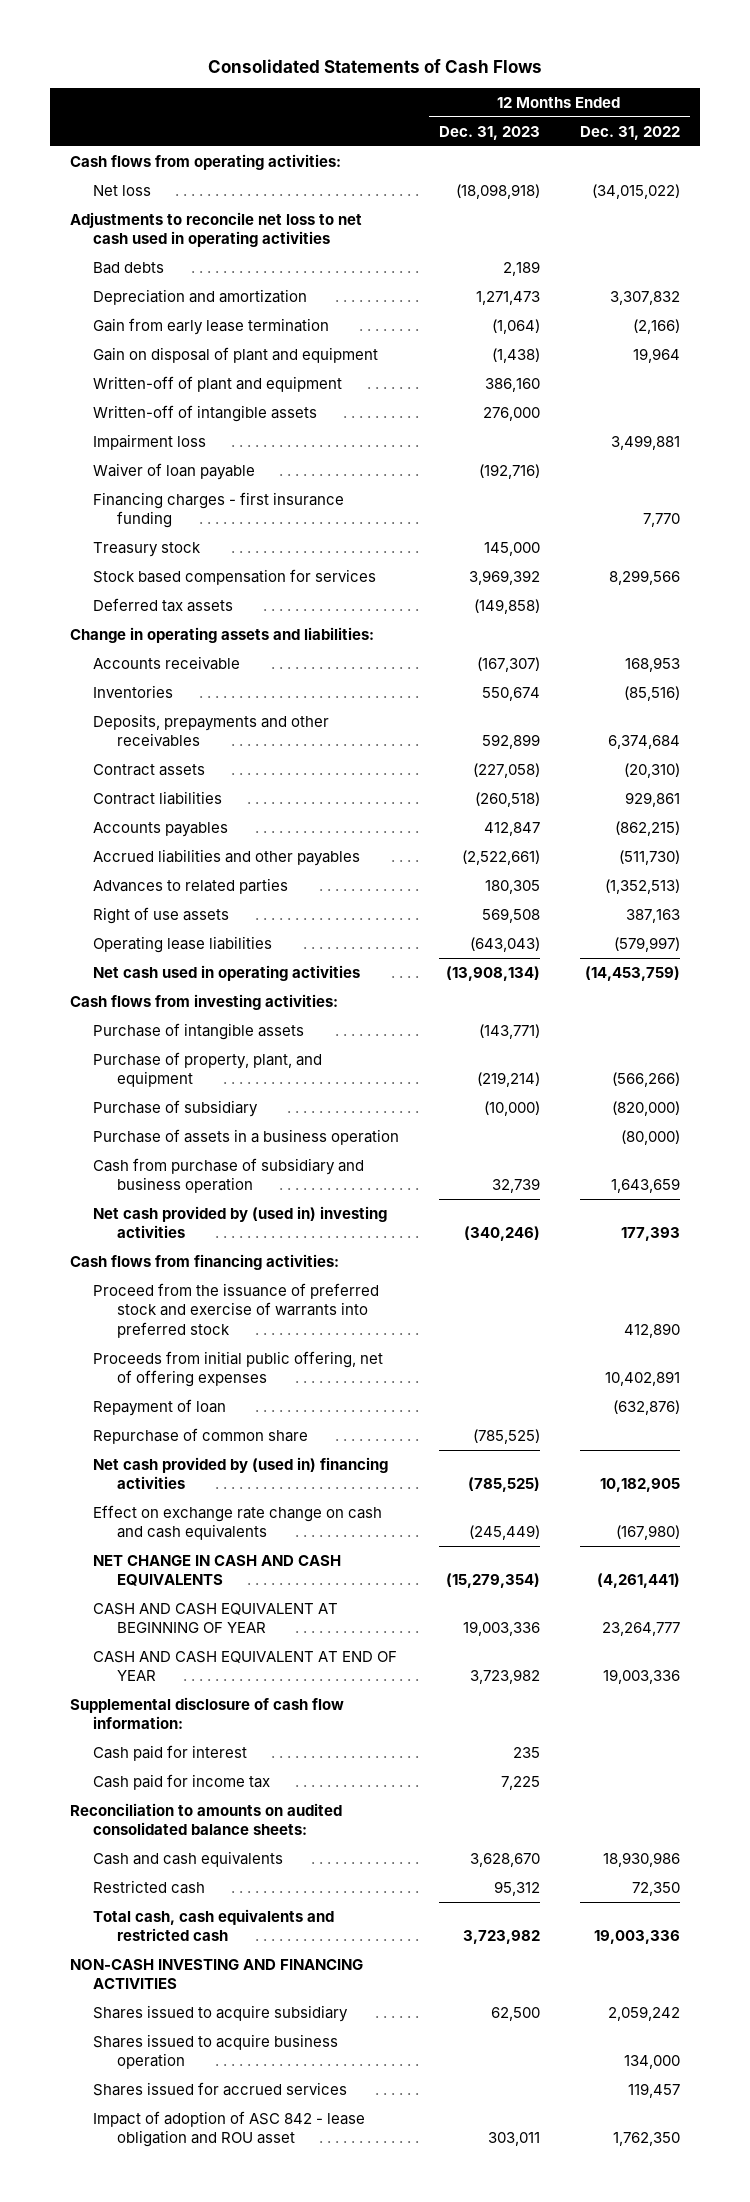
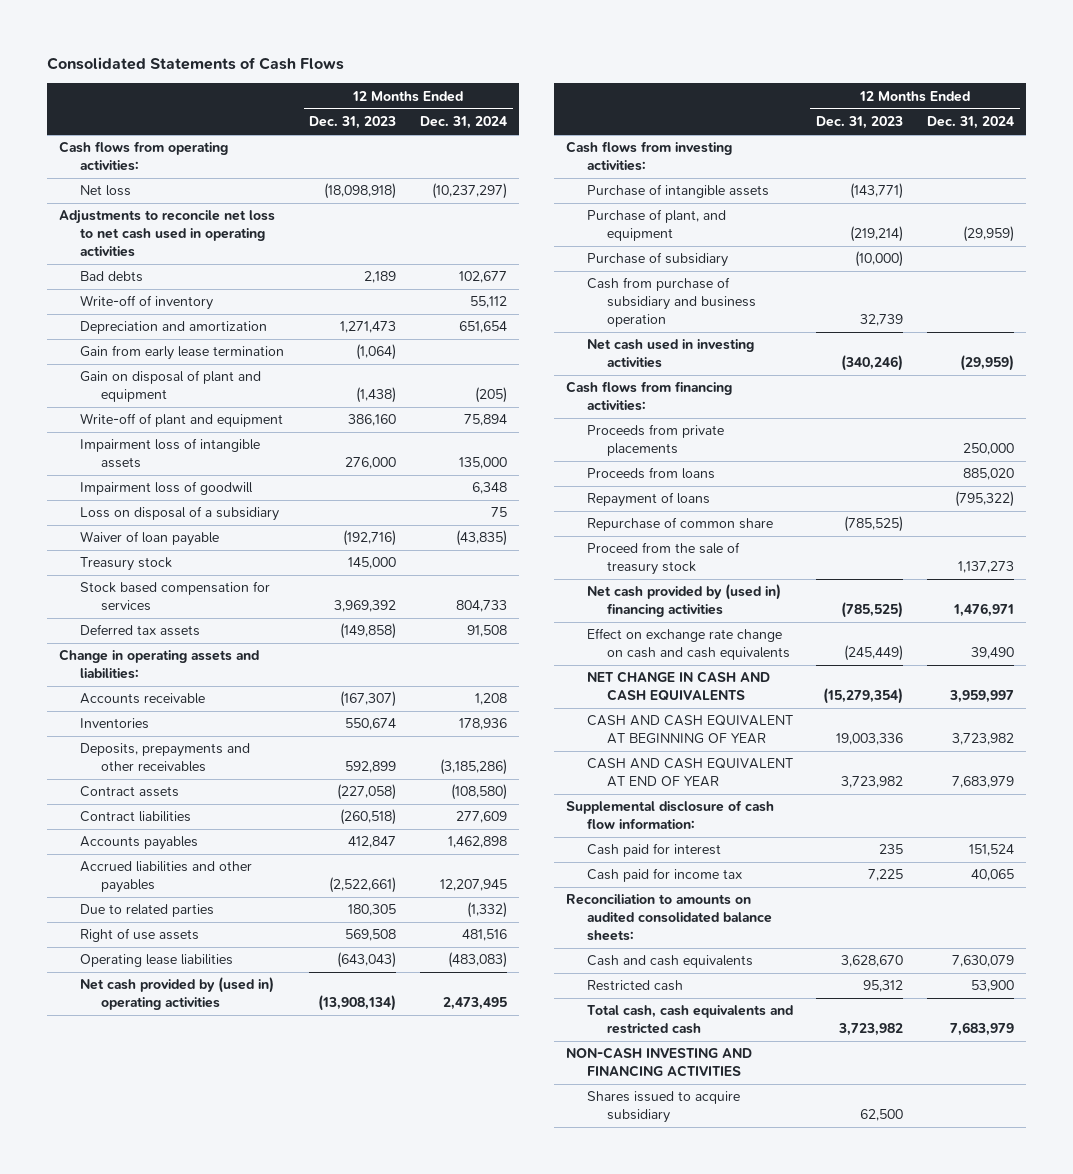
- | 12 Months Ended Dec. 31, 2023 | 12 Months Ended Dec. 31, 2022
+ | 12 Months Ended Dec. 31, 2023 | 12 Months Ended Dec. 31, 2024
+ Write-off of inventory | | 55,112
- Written-off of plant and equipment | 386,160 |
- Written-off of intangible assets | 276,000 |
- Impairment loss | | 3,499,881
+ Write-off of plant and equipment | 386,160 | 75,894
+ Impairment loss of intangible assets | 276,000 | 135,000
+ Impairment loss of goodwill | | 6,348
+ Loss on disposal of a subsidiary | | 75
- Financing charges - first insurance funding | | 7,770
- Advances to related parties | 180,305 | (1,352,513)
+ Due to related parties | 180,305 | (1,332)
- Net cash used in operating activities | (13,908,134) | (14,453,759)
+ Net cash provided by (used in) operating activities | (13,908,134) | 2,473,495
- Purchase of property, plant, and equipment | (219,214) | (566,266)
+ Purchase of plant, and equipment | (219,214) | (29,959)
- Purchase of assets in a business operation | | (80,000)
- Net cash provided by (used in) investing activities | (340,246) | 177,393
+ Net cash used in investing activities | (340,246) | (29,959)
- Proceed from the issuance of preferred stock and exercise of warrants into preferred stock | | 412,890
- Proceeds from initial public offering, net of offering expenses | | 10,402,891
- Repayment of loan | | (632,876)
+ Proceeds from private placements | | 250,000
+ Proceeds from loans | | 885,020
+ Repayment of loans | | (795,322)
+ Proceed from the sale of treasury stock | | 1,137,273
- Shares issued to acquire business operation | | 134,000
- Shares issued for accrued services | | 119,457
- Impact of adoption of ASC 842 - lease obligation and ROU asset | 303,011 | 1,762,350

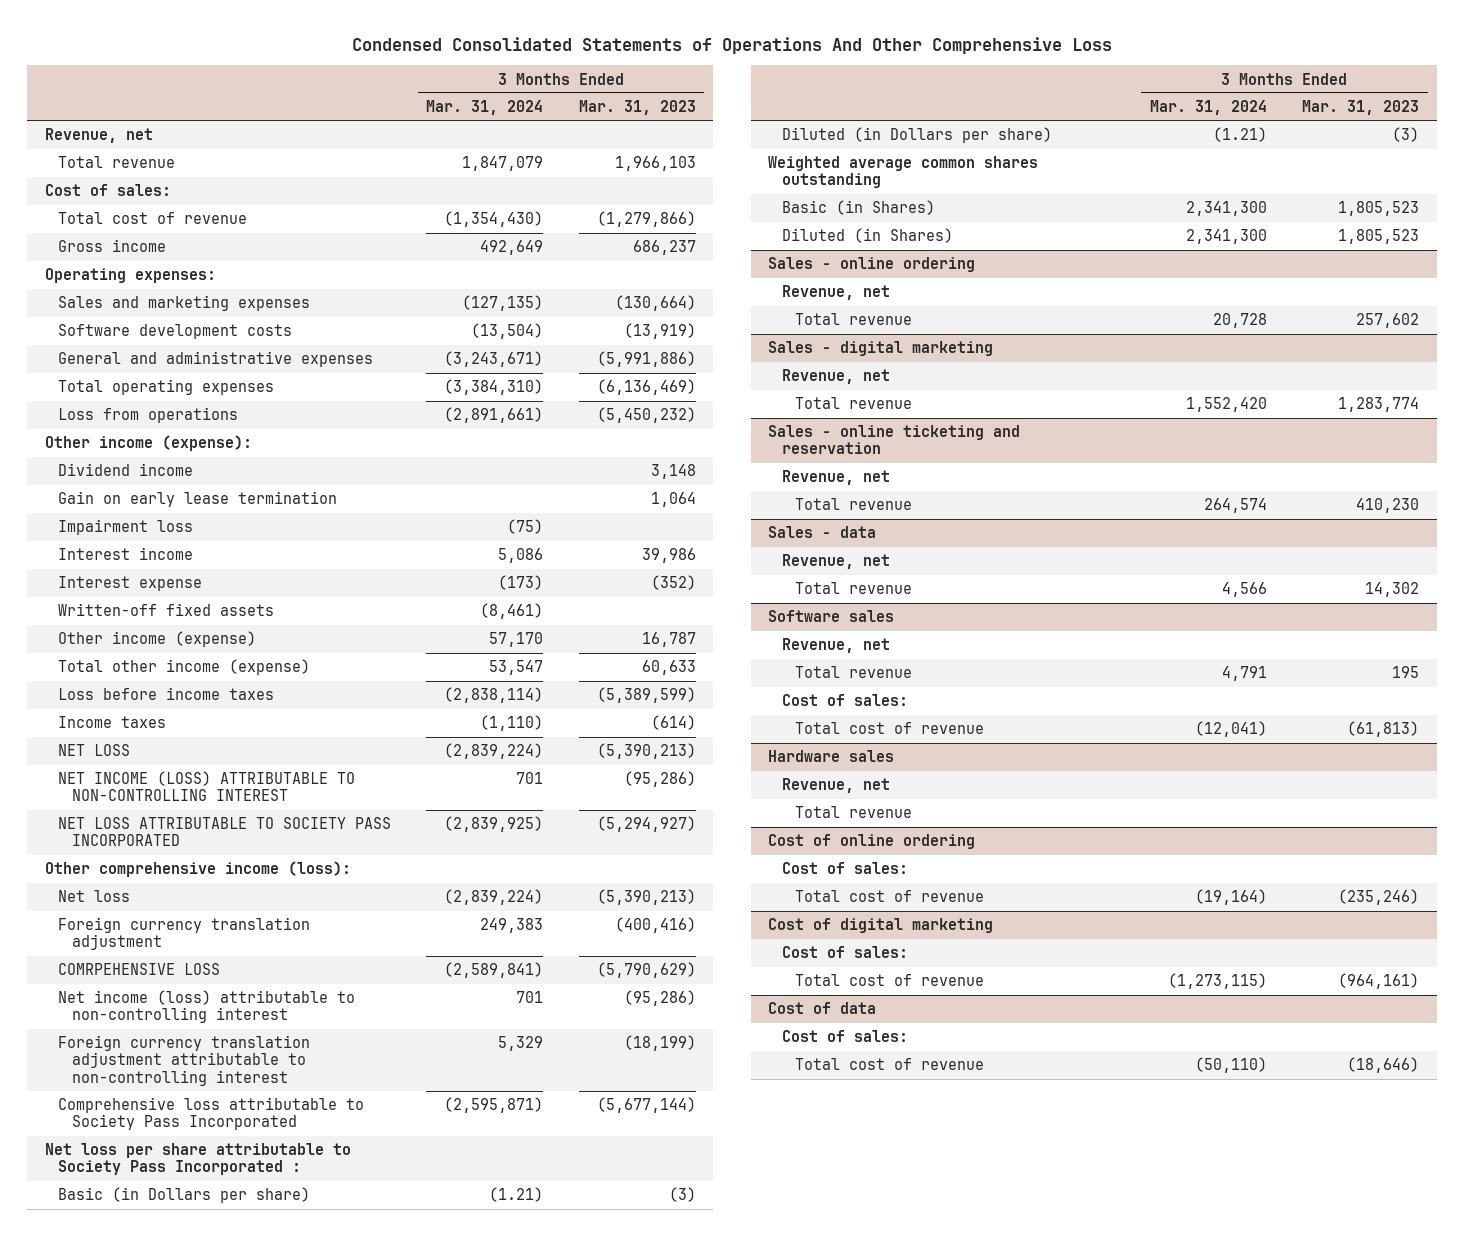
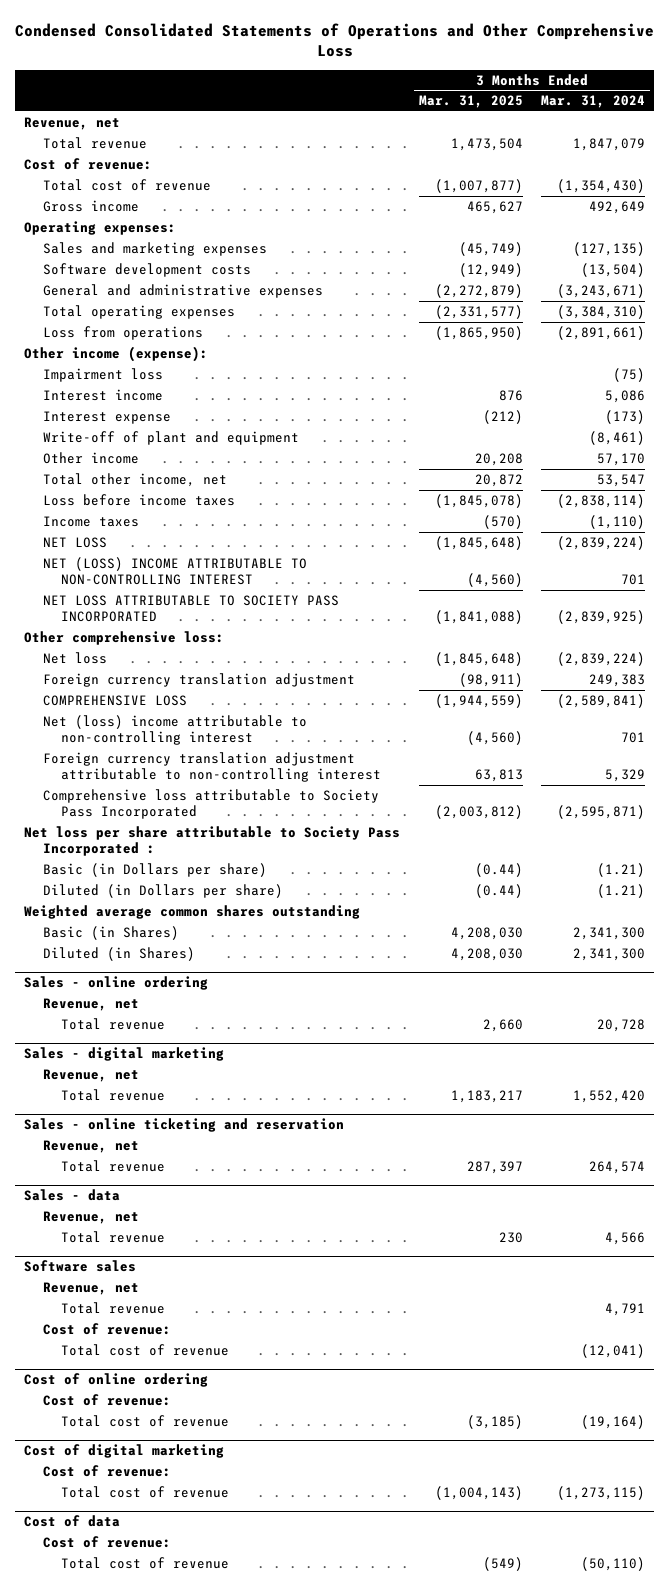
- Condensed Consolidated Statements of Operations And Other Comprehensive Loss
+ Condensed Consolidated Statements of Operations and Other Comprehensive Loss
- | 3 Months Ended Mar. 31, 2024 | 3 Months Ended Mar. 31, 2023
+ | 3 Months Ended Mar. 31, 2025 | 3 Months Ended Mar. 31, 2024
- Cost of sales:
+ Cost of revenue:
- Dividend income | | 3,148
- Gain on early lease termination | | 1,064
- Written-off fixed assets | (8,461) |
- Other income (expense) | 57,170 | 16,787
- Total other income (expense) | 53,547 | 60,633
+ Write-off of plant and equipment | | (8,461)
+ Other income | 20,208 | 57,170
+ Total other income, net | 20,872 | 53,547
- NET INCOME (LOSS) ATTRIBUTABLE TO NON-CONTROLLING INTEREST | 701 | (95,286)
+ NET (LOSS) INCOME ATTRIBUTABLE TO NON-CONTROLLING INTEREST | (4,560) | 701
- Other comprehensive income (loss):
+ Other comprehensive loss:
- COMRPEHENSIVE LOSS | (2,589,841) | (5,790,629)
- Net income (loss) attributable to non-controlling interest | 701 | (95,286)
+ COMPREHENSIVE LOSS | (1,944,559) | (2,589,841)
+ Net (loss) income attributable to non-controlling interest | (4,560) | 701
@ Software sales
- Cost of sales:
+ Cost of revenue:
- Hardware sales
- Revenue, net
- Total revenue
@ Cost of online ordering
- Cost of sales:
+ Cost of revenue:
@ Cost of digital marketing
- Cost of sales:
+ Cost of revenue:
@ Cost of data
- Cost of sales:
+ Cost of revenue:

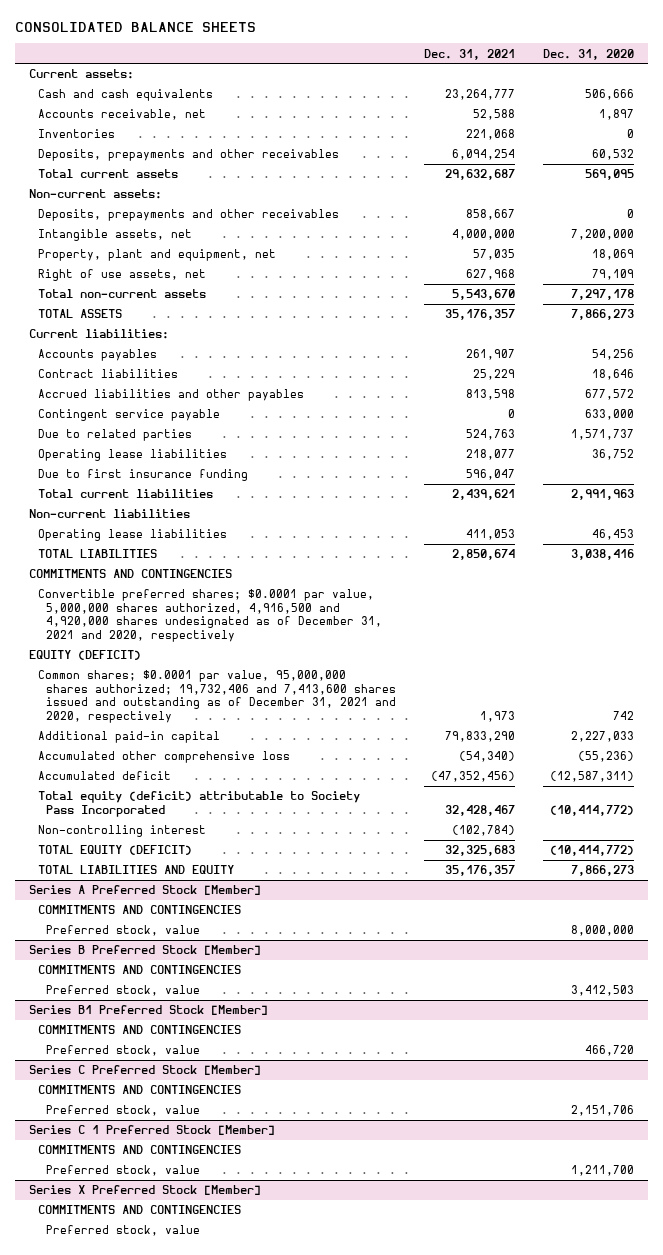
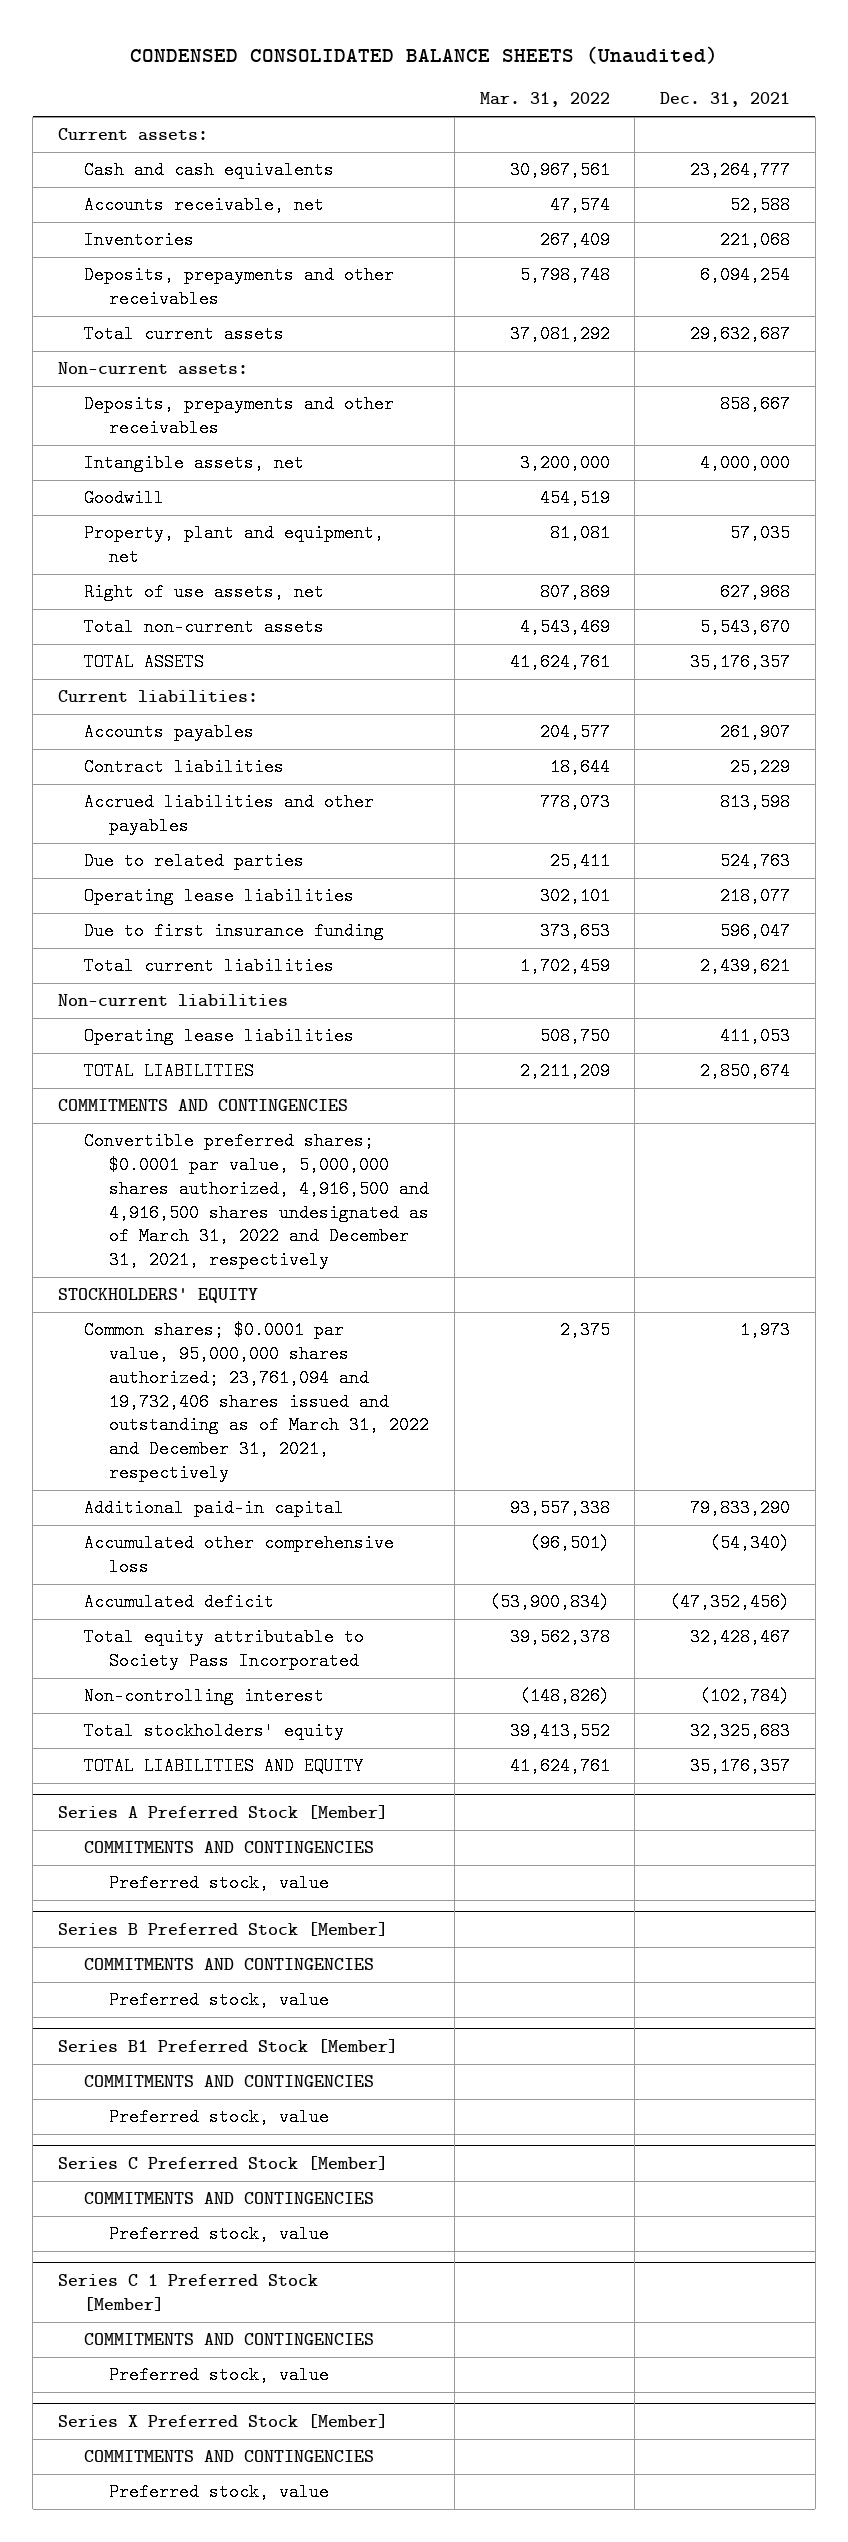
- CONSOLIDATED BALANCE SHEETS
+ CONDENSED CONSOLIDATED BALANCE SHEETS (Unaudited)
- | Dec. 31, 2021 | Dec. 31, 2020
+ | Mar. 31, 2022 | Dec. 31, 2021
+ Goodwill | 454,519 |
- Contingent service payable | 0 | 633,000
- Convertible preferred shares; $0.0001 par value, 5,000,000 shares authorized, 4,916,500 and 4,920,000 shares undesignated as of December 31, 2021 and 2020, respectively
- EQUITY (DEFICIT)
- Common shares; $0.0001 par value, 95,000,000 shares authorized; 19,732,406 and 7,413,600 shares issued and outstanding as of December 31, 2021 and 2020, respectively | 1,973 | 742
+ Convertible preferred shares; $0.0001 par value, 5,000,000 shares authorized, 4,916,500 and 4,916,500 shares undesignated as of March 31, 2022 and December 31, 2021, respectively
+ STOCKHOLDERS' EQUITY
+ Common shares; $0.0001 par value, 95,000,000 shares authorized; 23,761,094 and 19,732,406 shares issued and outstanding as of March 31, 2022 and December 31, 2021, respectively | 2,375 | 1,973
- Total equity (deficit) attributable to Society Pass Incorporated | 32,428,467 | (10,414,772)
+ Total equity attributable to Society Pass Incorporated | 39,562,378 | 32,428,467
- TOTAL EQUITY (DEFICIT) | 32,325,683 | (10,414,772)
+ Total stockholders' equity | 39,413,552 | 32,325,683

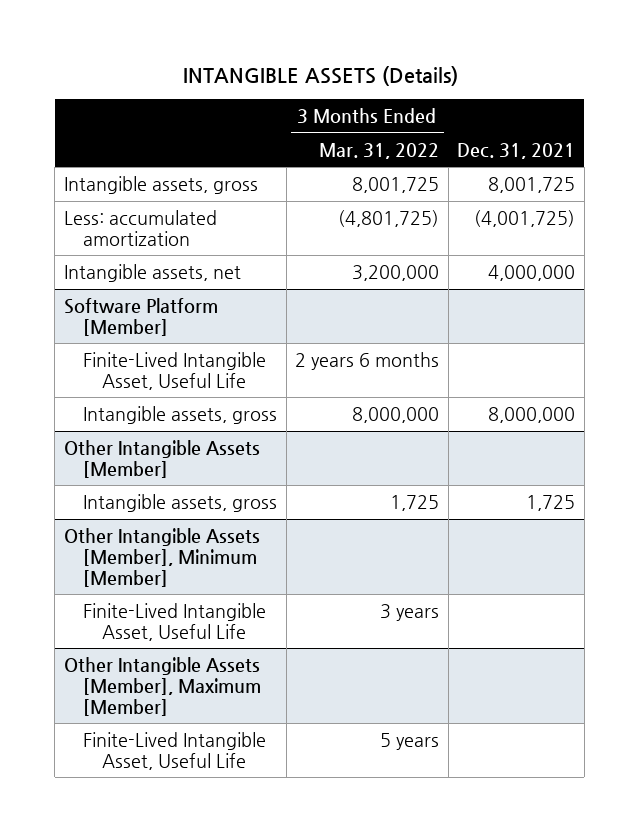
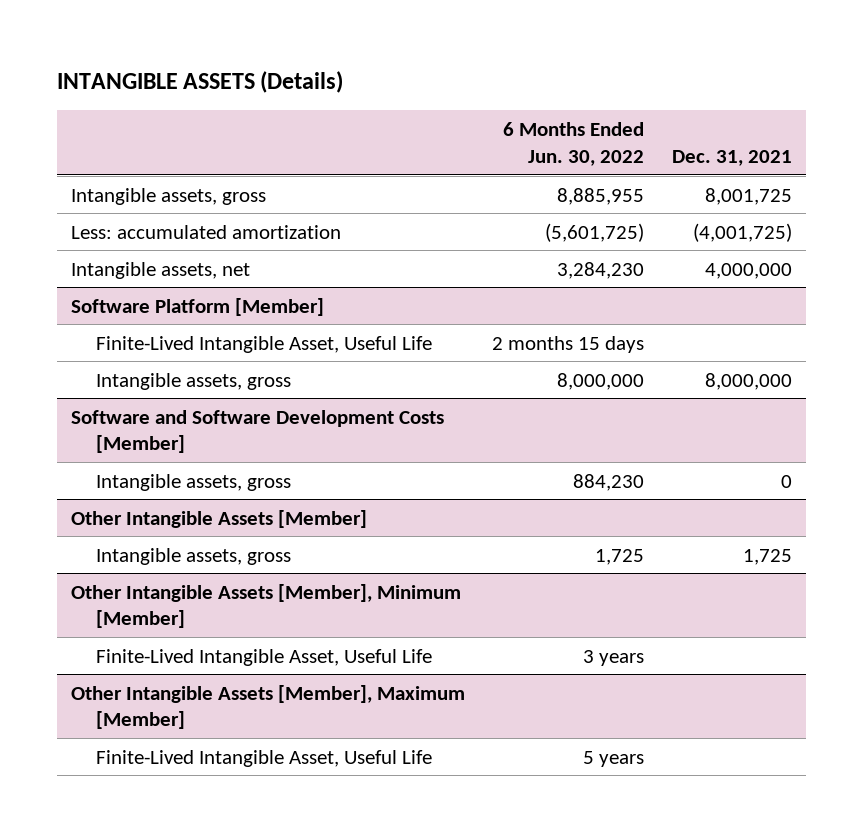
- | 3 Months Ended Mar. 31, 2022 | Dec. 31, 2021
+ | 6 Months Ended Jun. 30, 2022 | Dec. 31, 2021
+ Software and Software Development Costs [Member]
+ Intangible assets, gross | 884,230 | 0

